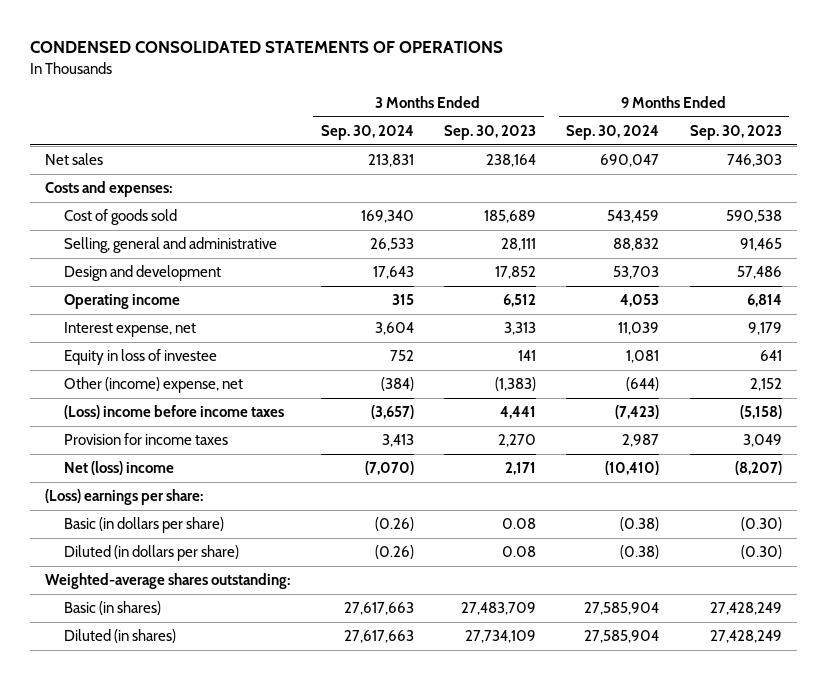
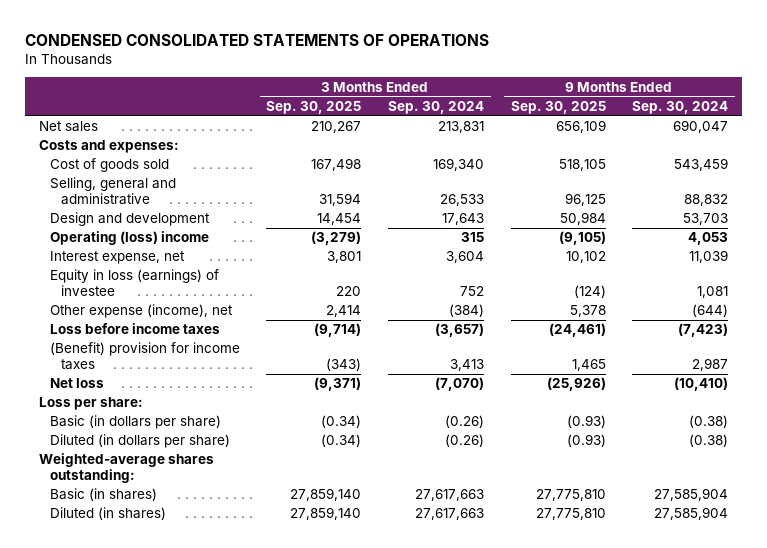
- | 3 Months Ended Sep. 30, 2024 | 3 Months Ended Sep. 30, 2023 | 9 Months Ended Sep. 30, 2024 | 9 Months Ended Sep. 30, 2023
+ | 3 Months Ended Sep. 30, 2025 | 3 Months Ended Sep. 30, 2024 | 9 Months Ended Sep. 30, 2025 | 9 Months Ended Sep. 30, 2024
- Operating income | 315 | 6,512 | 4,053 | 6,814
+ Operating (loss) income | (3,279) | 315 | (9,105) | 4,053
- Equity in loss of investee | 752 | 141 | 1,081 | 641
- Other (income) expense, net | (384) | (1,383) | (644) | 2,152
- (Loss) income before income taxes | (3,657) | 4,441 | (7,423) | (5,158)
- Provision for income taxes | 3,413 | 2,270 | 2,987 | 3,049
- Net (loss) income | (7,070) | 2,171 | (10,410) | (8,207)
- (Loss) earnings per share:
+ Equity in loss (earnings) of investee | 220 | 752 | (124) | 1,081
+ Other expense (income), net | 2,414 | (384) | 5,378 | (644)
+ Loss before income taxes | (9,714) | (3,657) | (24,461) | (7,423)
+ (Benefit) provision for income taxes | (343) | 3,413 | 1,465 | 2,987
+ Net loss | (9,371) | (7,070) | (25,926) | (10,410)
+ Loss per share:

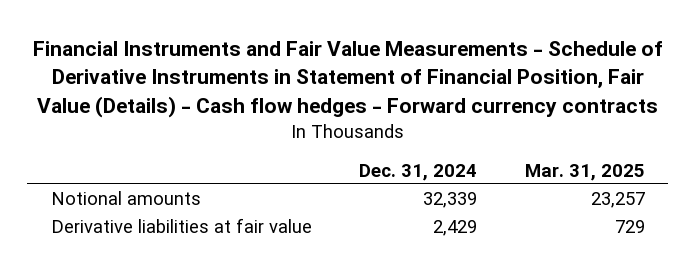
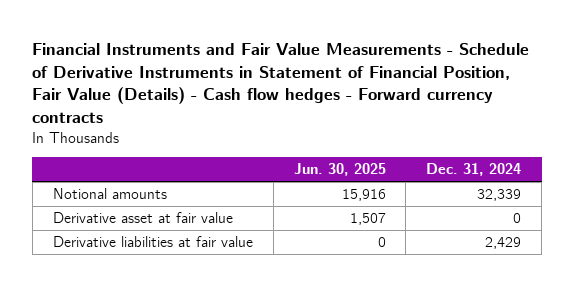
- | Dec. 31, 2024 | Mar. 31, 2025
+ | Jun. 30, 2025 | Dec. 31, 2024
+ Derivative asset at fair value | 1,507 | 0

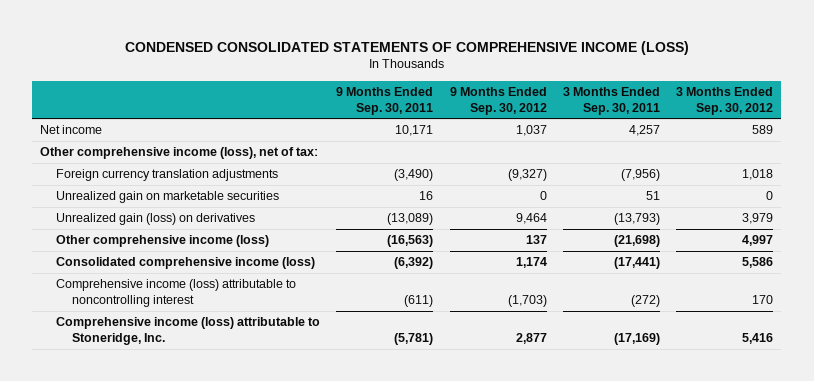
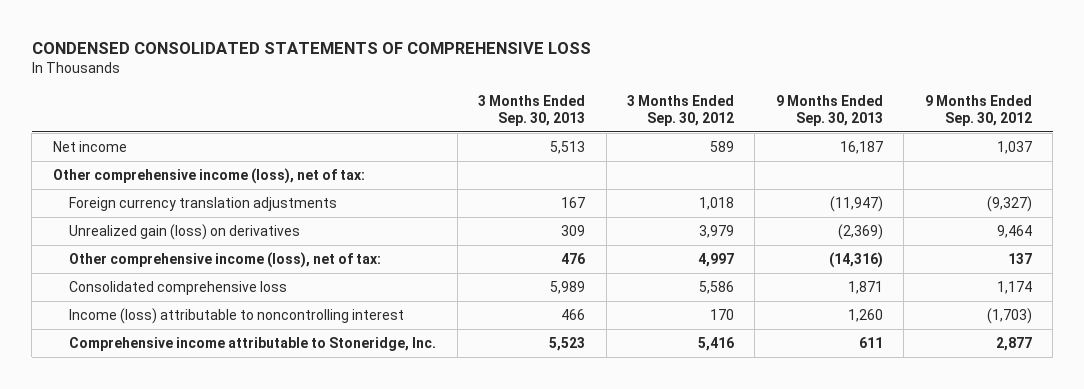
- CONDENSED CONSOLIDATED STATEMENTS OF COMPREHENSIVE INCOME (LOSS)
+ CONDENSED CONSOLIDATED STATEMENTS OF COMPREHENSIVE LOSS
- | 9 Months Ended Sep. 30, 2011 | 9 Months Ended Sep. 30, 2012 | 3 Months Ended Sep. 30, 2011 | 3 Months Ended Sep. 30, 2012
+ | 3 Months Ended Sep. 30, 2013 | 3 Months Ended Sep. 30, 2012 | 9 Months Ended Sep. 30, 2013 | 9 Months Ended Sep. 30, 2012
- Unrealized gain on marketable securities | 16 | 0 | 51 | 0
- Other comprehensive income (loss) | (16,563) | 137 | (21,698) | 4,997
- Consolidated comprehensive income (loss) | (6,392) | 1,174 | (17,441) | 5,586
- Comprehensive income (loss) attributable to noncontrolling interest | (611) | (1,703) | (272) | 170
- Comprehensive income (loss) attributable to Stoneridge, Inc. | (5,781) | 2,877 | (17,169) | 5,416
+ Other comprehensive income (loss), net of tax: | 476 | 4,997 | (14,316) | 137
+ Consolidated comprehensive loss | 5,989 | 5,586 | 1,871 | 1,174
+ Income (loss) attributable to noncontrolling interest | 466 | 170 | 1,260 | (1,703)
+ Comprehensive income attributable to Stoneridge, Inc. | 5,523 | 5,416 | 611 | 2,877

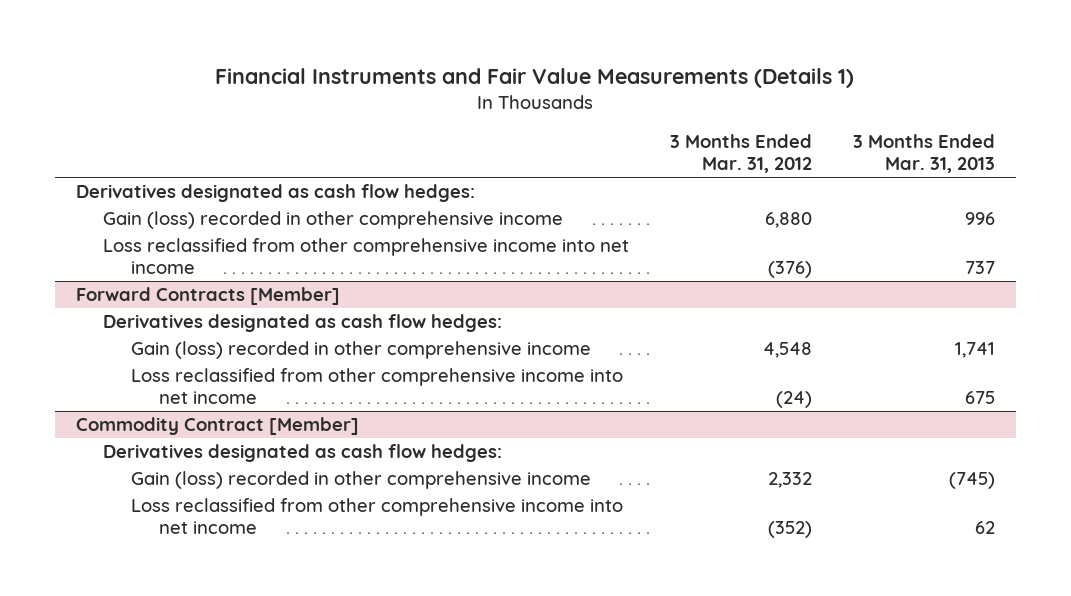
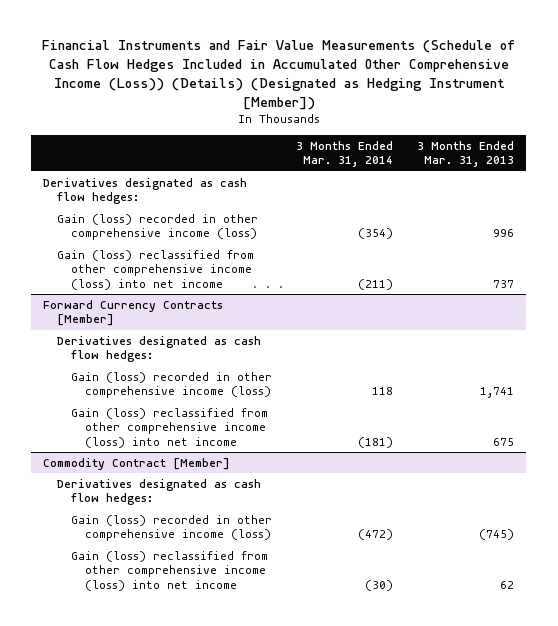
- Financial Instruments and Fair Value Measurements (Details 1)
+ Financial Instruments and Fair Value Measurements (Schedule of Cash Flow Hedges Included in Accumulated Other Comprehensive Income (Loss)) (Details) (Designated as Hedging Instrument [Member])
- | 3 Months Ended Mar. 31, 2012 | 3 Months Ended Mar. 31, 2013
+ | 3 Months Ended Mar. 31, 2014 | 3 Months Ended Mar. 31, 2013
- Gain (loss) recorded in other comprehensive income | 6,880 | 996
- Loss reclassified from other comprehensive income into net income | (376) | 737
- Forward Contracts [Member]
+ Gain (loss) recorded in other comprehensive income (loss) | (354) | 996
+ Gain (loss) reclassified from other comprehensive income (loss) into net income | (211) | 737
+ Forward Currency Contracts [Member]
- Gain (loss) recorded in other comprehensive income | 4,548 | 1,741
- Loss reclassified from other comprehensive income into net income | (24) | 675
+ Gain (loss) recorded in other comprehensive income (loss) | 118 | 1,741
+ Gain (loss) reclassified from other comprehensive income (loss) into net income | (181) | 675
@ Commodity Contract [Member]
- Gain (loss) recorded in other comprehensive income | 2,332 | (745)
- Loss reclassified from other comprehensive income into net income | (352) | 62
+ Gain (loss) recorded in other comprehensive income (loss) | (472) | (745)
+ Gain (loss) reclassified from other comprehensive income (loss) into net income | (30) | 62

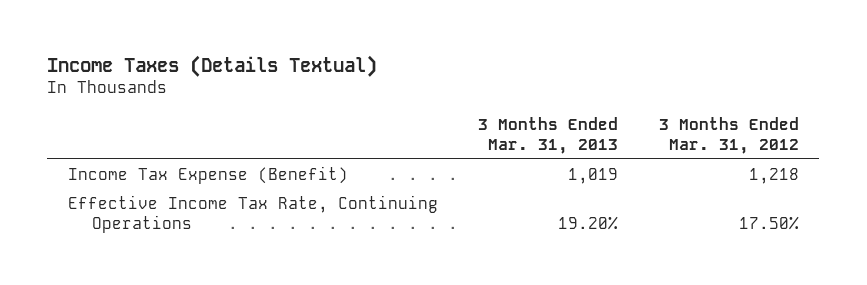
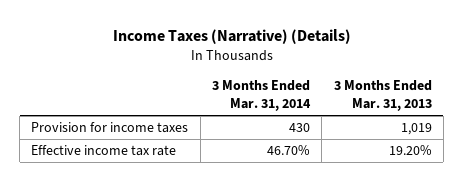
- Income Taxes (Details Textual)
+ Income Taxes (Narrative) (Details)
- | 3 Months Ended Mar. 31, 2013 | 3 Months Ended Mar. 31, 2012
+ | 3 Months Ended Mar. 31, 2014 | 3 Months Ended Mar. 31, 2013
- Income Tax Expense (Benefit) | 1,019 | 1,218
- Effective Income Tax Rate, Continuing Operations | 19.20% | 17.50%
+ Provision for income taxes | 430 | 1,019
+ Effective income tax rate | 46.70% | 19.20%

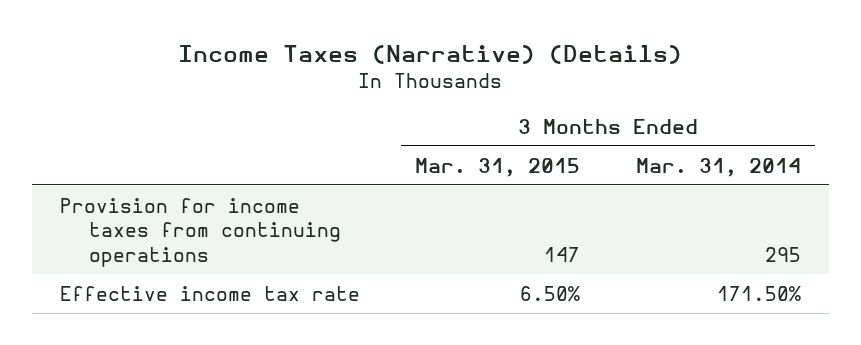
- | 3 Months Ended Mar. 31, 2014 | 3 Months Ended Mar. 31, 2013
+ | 3 Months Ended Mar. 31, 2015 | 3 Months Ended Mar. 31, 2014
- Provision for income taxes | 430 | 1,019
- Effective income tax rate | 46.70% | 19.20%
+ Provision for income taxes from continuing operations | 147 | 295
+ Effective income tax rate | 6.50% | 171.50%

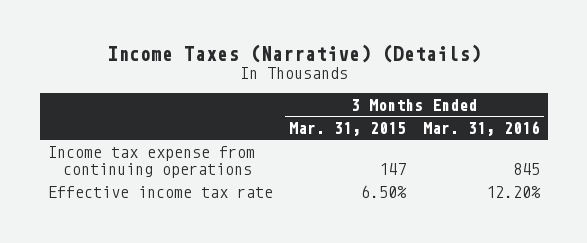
- | 3 Months Ended Mar. 31, 2015 | 3 Months Ended Mar. 31, 2014
+ | 3 Months Ended Mar. 31, 2015 | 3 Months Ended Mar. 31, 2016
- Provision for income taxes from continuing operations | 147 | 295
+ Income tax expense from continuing operations | 147 | 845

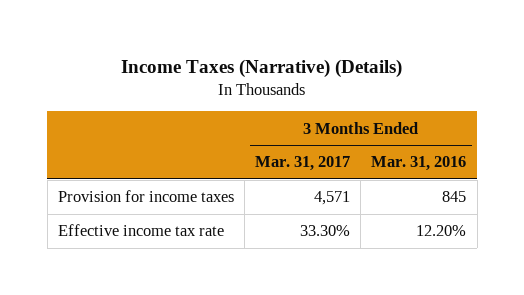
- | 3 Months Ended Mar. 31, 2015 | 3 Months Ended Mar. 31, 2016
+ | 3 Months Ended Mar. 31, 2017 | 3 Months Ended Mar. 31, 2016
- Income tax expense from continuing operations | 147 | 845
+ Provision for income taxes | 4,571 | 845

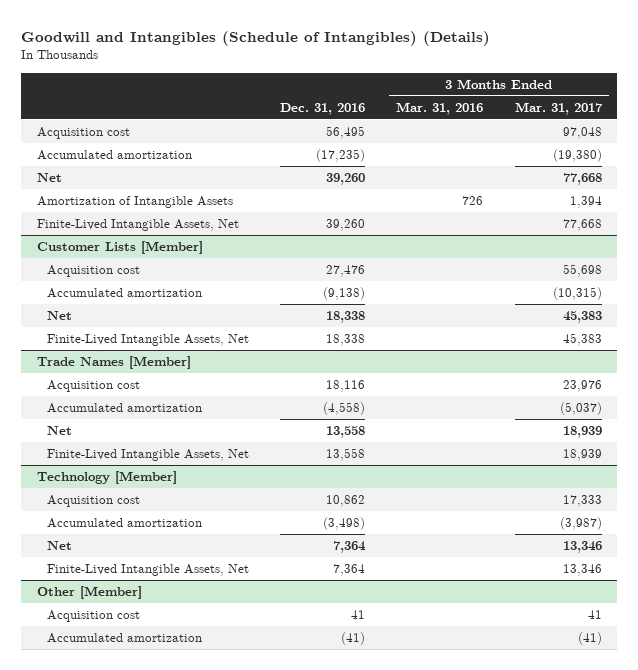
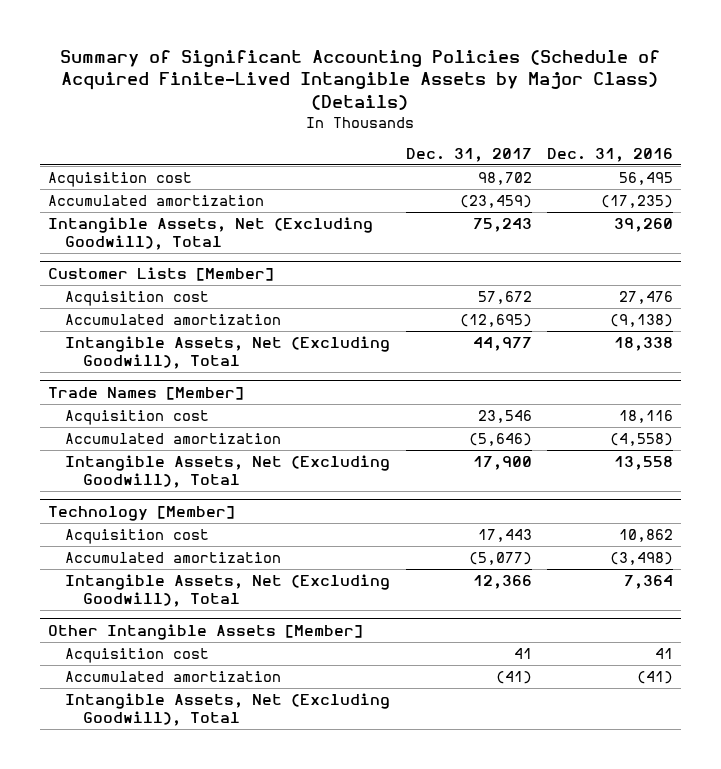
- Goodwill and Intangibles (Schedule of Intangibles) (Details)
+ Summary of Significant Accounting Policies (Schedule of Acquired Finite-Lived Intangible Assets by Major Class) (Details)
- | Dec. 31, 2016 | 3 Months Ended Mar. 31, 2016 | 3 Months Ended Mar. 31, 2017
+ | Dec. 31, 2017 | Dec. 31, 2016
- Net | 39,260 | | 77,668
- Amortization of Intangible Assets | | 726 | 1,394
- Finite-Lived Intangible Assets, Net | 39,260 | | 77,668
+ Intangible Assets, Net (Excluding Goodwill), Total | 75,243 | 39,260
@ Customer Lists [Member]
- Net | 18,338 | | 45,383
- Finite-Lived Intangible Assets, Net | 18,338 | | 45,383
+ Intangible Assets, Net (Excluding Goodwill), Total | 44,977 | 18,338
@ Trade Names [Member]
- Net | 13,558 | | 18,939
- Finite-Lived Intangible Assets, Net | 13,558 | | 18,939
+ Intangible Assets, Net (Excluding Goodwill), Total | 17,900 | 13,558
@ Technology [Member]
- Net | 7,364 | | 13,346
- Finite-Lived Intangible Assets, Net | 7,364 | | 13,346
- Other [Member]
@ Technology [Member]
+ Intangible Assets, Net (Excluding Goodwill), Total | 12,366 | 7,364
+ Other Intangible Assets [Member]
+ Intangible Assets, Net (Excluding Goodwill), Total

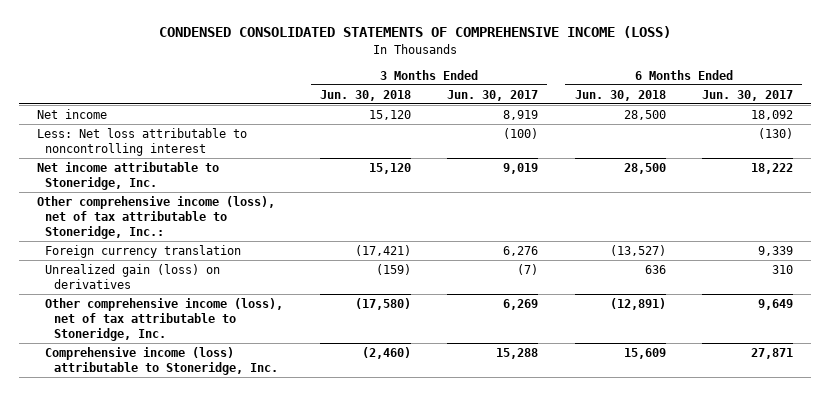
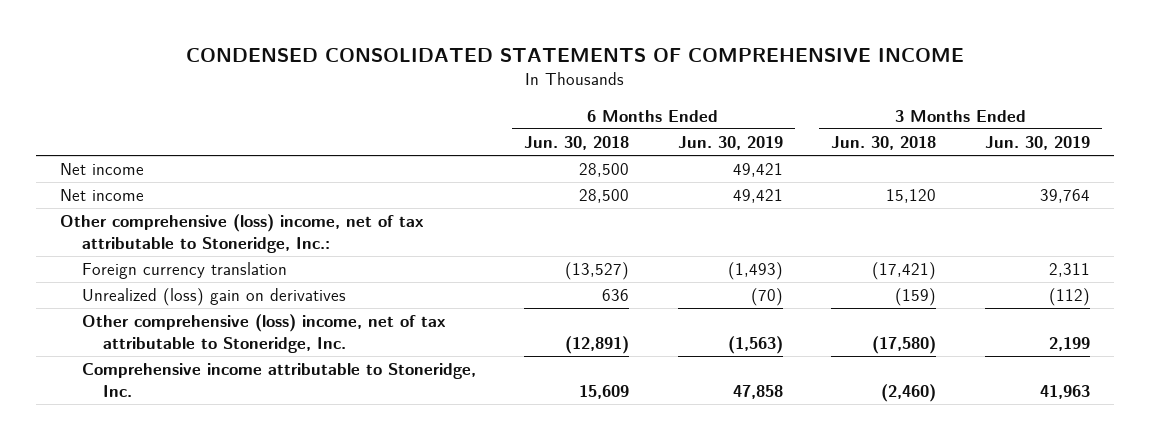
- CONDENSED CONSOLIDATED STATEMENTS OF COMPREHENSIVE INCOME (LOSS)
+ CONDENSED CONSOLIDATED STATEMENTS OF COMPREHENSIVE INCOME
- | 3 Months Ended Jun. 30, 2018 | 3 Months Ended Jun. 30, 2017 | 6 Months Ended Jun. 30, 2018 | 6 Months Ended Jun. 30, 2017
+ | 6 Months Ended Jun. 30, 2018 | 6 Months Ended Jun. 30, 2019 | 3 Months Ended Jun. 30, 2018 | 3 Months Ended Jun. 30, 2019
+ Net income | 28,500 | 49,421 | |
- Less: Net loss attributable to noncontrolling interest | | (100) | | (130)
- Net income attributable to Stoneridge, Inc. | 15,120 | 9,019 | 28,500 | 18,222
- Other comprehensive income (loss), net of tax attributable to Stoneridge, Inc.:
+ Other comprehensive (loss) income, net of tax attributable to Stoneridge, Inc.:
- Unrealized gain (loss) on derivatives | (159) | (7) | 636 | 310
- Other comprehensive income (loss), net of tax attributable to Stoneridge, Inc. | (17,580) | 6,269 | (12,891) | 9,649
- Comprehensive income (loss) attributable to Stoneridge, Inc. | (2,460) | 15,288 | 15,609 | 27,871
+ Unrealized (loss) gain on derivatives | 636 | (70) | (159) | (112)
+ Other comprehensive (loss) income, net of tax attributable to Stoneridge, Inc. | (12,891) | (1,563) | (17,580) | 2,199
+ Comprehensive income attributable to Stoneridge, Inc. | 15,609 | 47,858 | (2,460) | 41,963

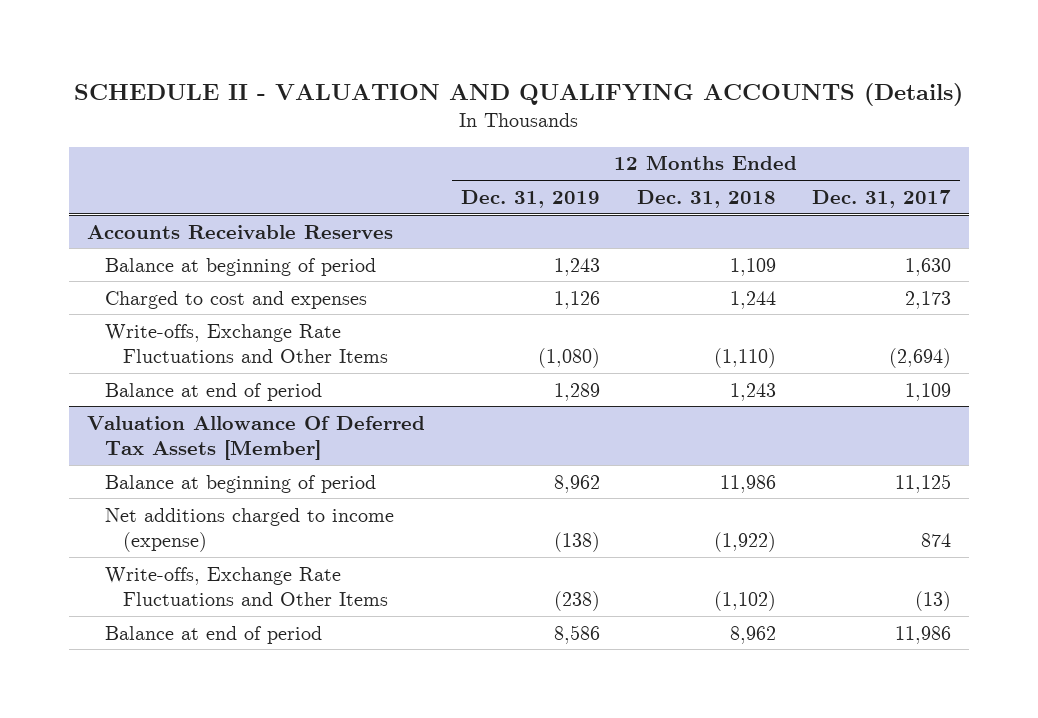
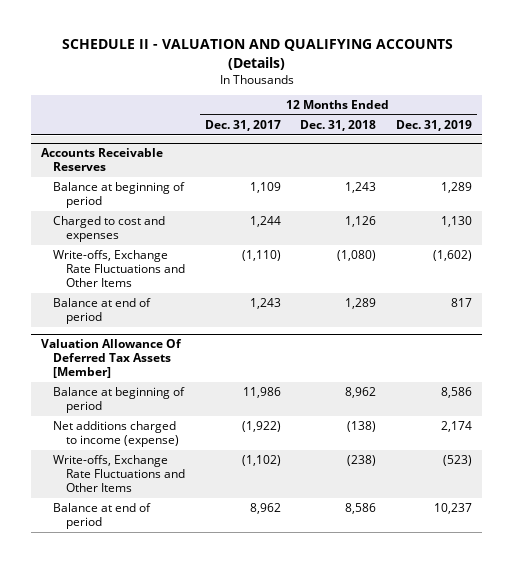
- | 12 Months Ended Dec. 31, 2019 | 12 Months Ended Dec. 31, 2018 | 12 Months Ended Dec. 31, 2017
+ | 12 Months Ended Dec. 31, 2017 | 12 Months Ended Dec. 31, 2018 | 12 Months Ended Dec. 31, 2019
@ Accounts Receivable Reserves
- Balance at beginning of period | 1,243 | 1,109 | 1,630
- Charged to cost and expenses | 1,126 | 1,244 | 2,173
- Write-offs, Exchange Rate Fluctuations and Other Items | (1,080) | (1,110) | (2,694)
- Balance at end of period | 1,289 | 1,243 | 1,109
+ Balance at beginning of period | 1,109 | 1,243 | 1,289
+ Charged to cost and expenses | 1,244 | 1,126 | 1,130
+ Write-offs, Exchange Rate Fluctuations and Other Items | (1,110) | (1,080) | (1,602)
+ Balance at end of period | 1,243 | 1,289 | 817
@ Valuation Allowance Of Deferred Tax Assets [Member]
- Balance at beginning of period | 8,962 | 11,986 | 11,125
- Net additions charged to income (expense) | (138) | (1,922) | 874
- Write-offs, Exchange Rate Fluctuations and Other Items | (238) | (1,102) | (13)
- Balance at end of period | 8,586 | 8,962 | 11,986
+ Balance at beginning of period | 11,986 | 8,962 | 8,586
+ Net additions charged to income (expense) | (1,922) | (138) | 2,174
+ Write-offs, Exchange Rate Fluctuations and Other Items | (1,102) | (238) | (523)
+ Balance at end of period | 8,962 | 8,586 | 10,237

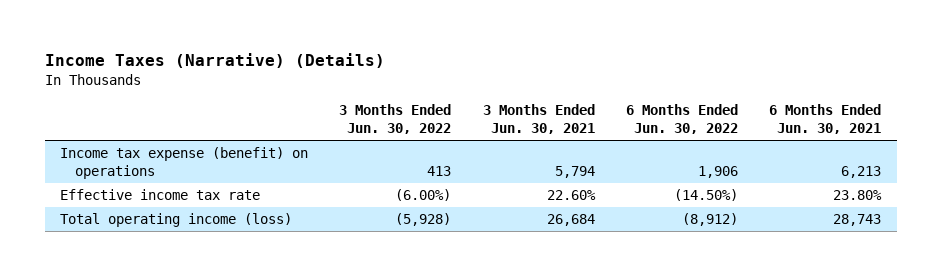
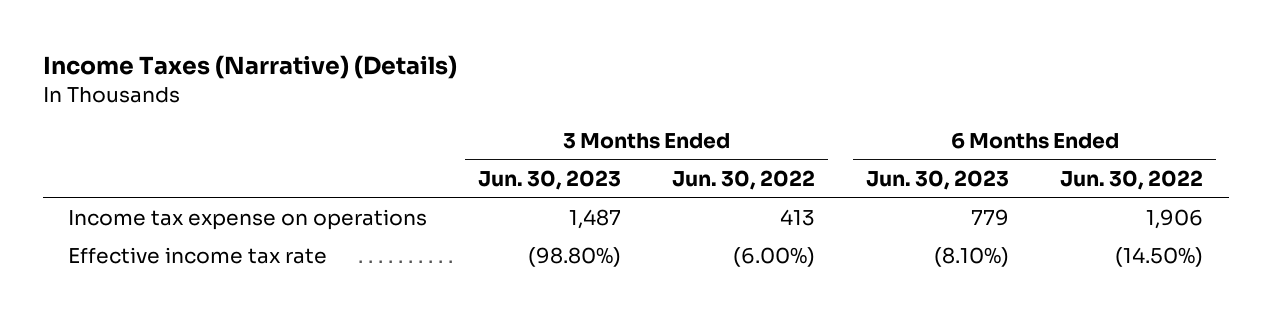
- | 3 Months Ended Jun. 30, 2022 | 3 Months Ended Jun. 30, 2021 | 6 Months Ended Jun. 30, 2022 | 6 Months Ended Jun. 30, 2021
+ | 3 Months Ended Jun. 30, 2023 | 3 Months Ended Jun. 30, 2022 | 6 Months Ended Jun. 30, 2023 | 6 Months Ended Jun. 30, 2022
- Income tax expense (benefit) on operations | 413 | 5,794 | 1,906 | 6,213
+ Income tax expense on operations | 1,487 | 413 | 779 | 1,906
- Total operating income (loss) | (5,928) | 26,684 | (8,912) | 28,743

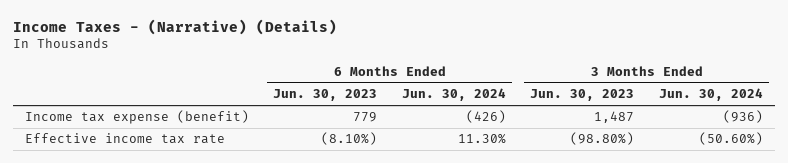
- Income Taxes (Narrative) (Details)
+ Income Taxes - (Narrative) (Details)
- | 3 Months Ended Jun. 30, 2023 | 3 Months Ended Jun. 30, 2022 | 6 Months Ended Jun. 30, 2023 | 6 Months Ended Jun. 30, 2022
+ | 6 Months Ended Jun. 30, 2023 | 6 Months Ended Jun. 30, 2024 | 3 Months Ended Jun. 30, 2023 | 3 Months Ended Jun. 30, 2024
- Income tax expense on operations | 1,487 | 413 | 779 | 1,906
+ Income tax expense (benefit) | 779 | (426) | 1,487 | (936)

